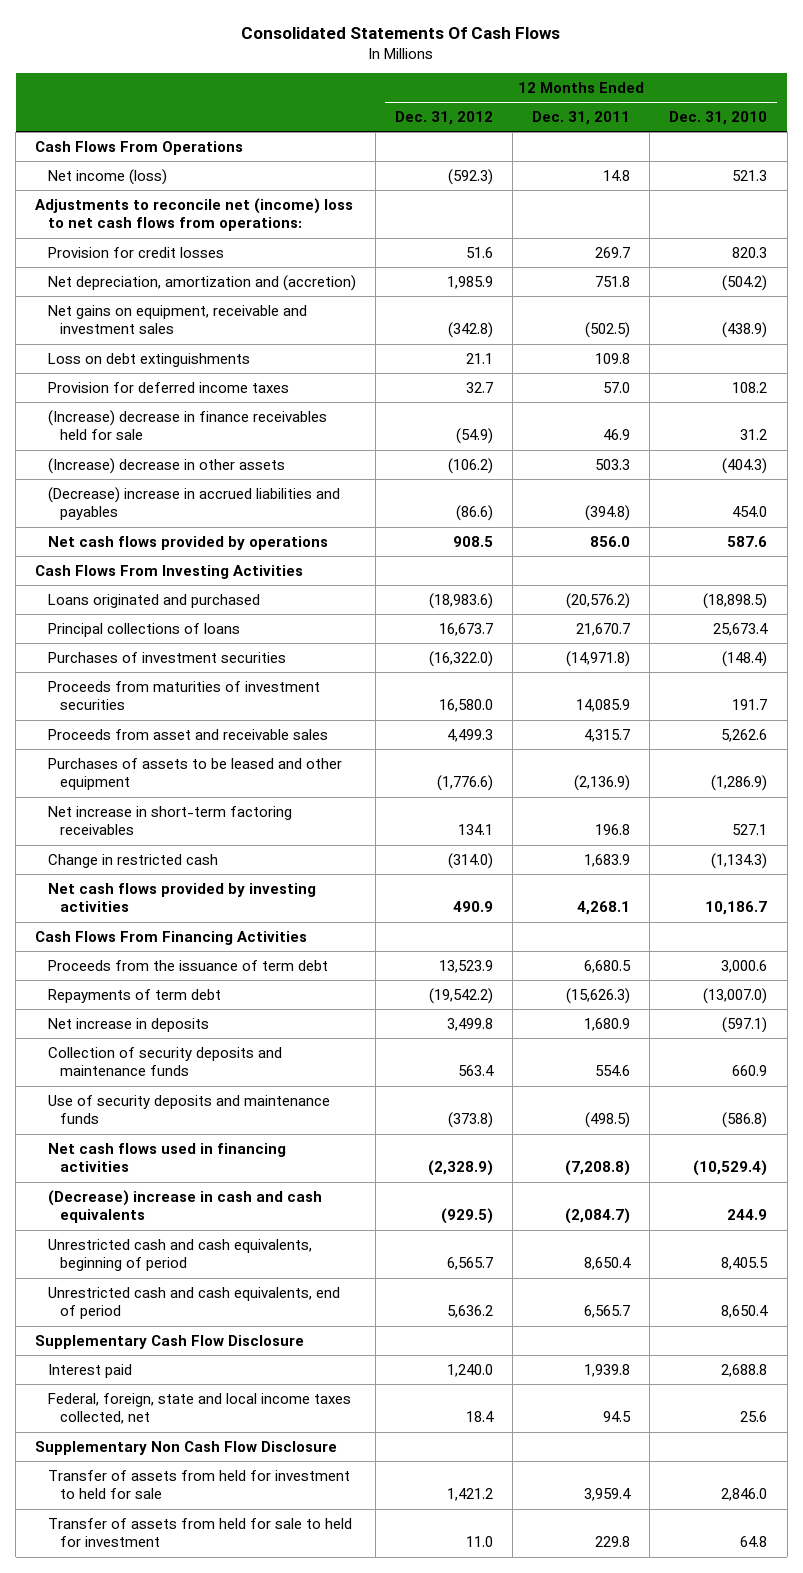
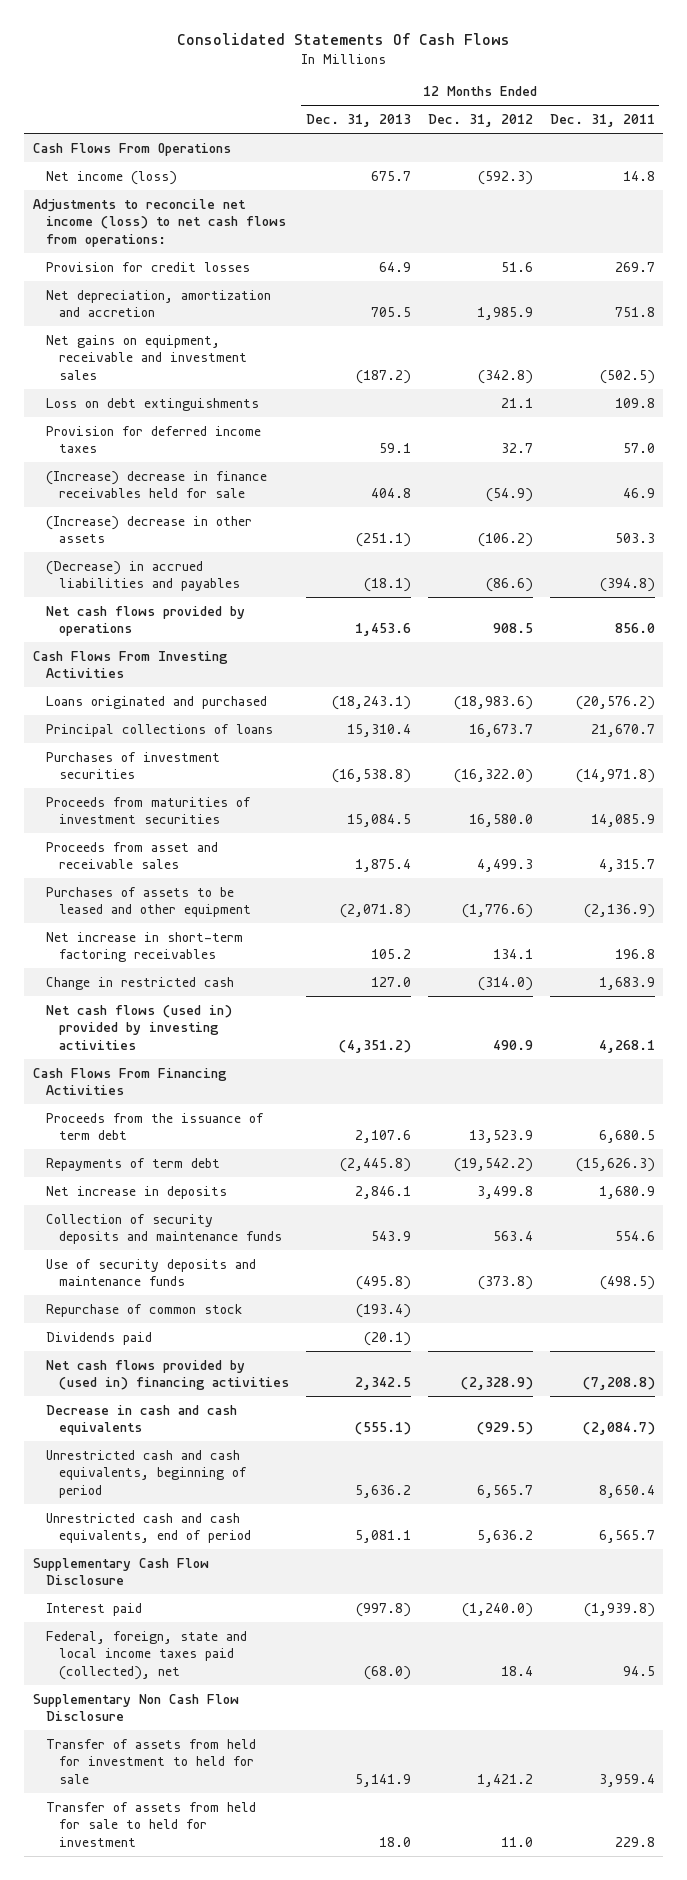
- | 12 Months Ended Dec. 31, 2012 | 12 Months Ended Dec. 31, 2011 | 12 Months Ended Dec. 31, 2010
+ | 12 Months Ended Dec. 31, 2013 | 12 Months Ended Dec. 31, 2012 | 12 Months Ended Dec. 31, 2011
- Adjustments to reconcile net (income) loss to net cash flows from operations:
+ Adjustments to reconcile net income (loss) to net cash flows from operations:
- Net depreciation, amortization and (accretion) | 1,985.9 | 751.8 | (504.2)
+ Net depreciation, amortization and accretion | 705.5 | 1,985.9 | 751.8
- (Decrease) increase in accrued liabilities and payables | (86.6) | (394.8) | 454.0
+ (Decrease) in accrued liabilities and payables | (18.1) | (86.6) | (394.8)
- Net cash flows provided by investing activities | 490.9 | 4,268.1 | 10,186.7
+ Net cash flows (used in) provided by investing activities | (4,351.2) | 490.9 | 4,268.1
- Net cash flows used in financing activities | (2,328.9) | (7,208.8) | (10,529.4)
- (Decrease) increase in cash and cash equivalents | (929.5) | (2,084.7) | 244.9
+ Repurchase of common stock | (193.4) | |
+ Dividends paid | (20.1) | |
+ Net cash flows provided by (used in) financing activities | 2,342.5 | (2,328.9) | (7,208.8)
+ Decrease in cash and cash equivalents | (555.1) | (929.5) | (2,084.7)
- Interest paid | 1,240.0 | 1,939.8 | 2,688.8
- Federal, foreign, state and local income taxes collected, net | 18.4 | 94.5 | 25.6
+ Interest paid | (997.8) | (1,240.0) | (1,939.8)
+ Federal, foreign, state and local income taxes paid (collected), net | (68.0) | 18.4 | 94.5

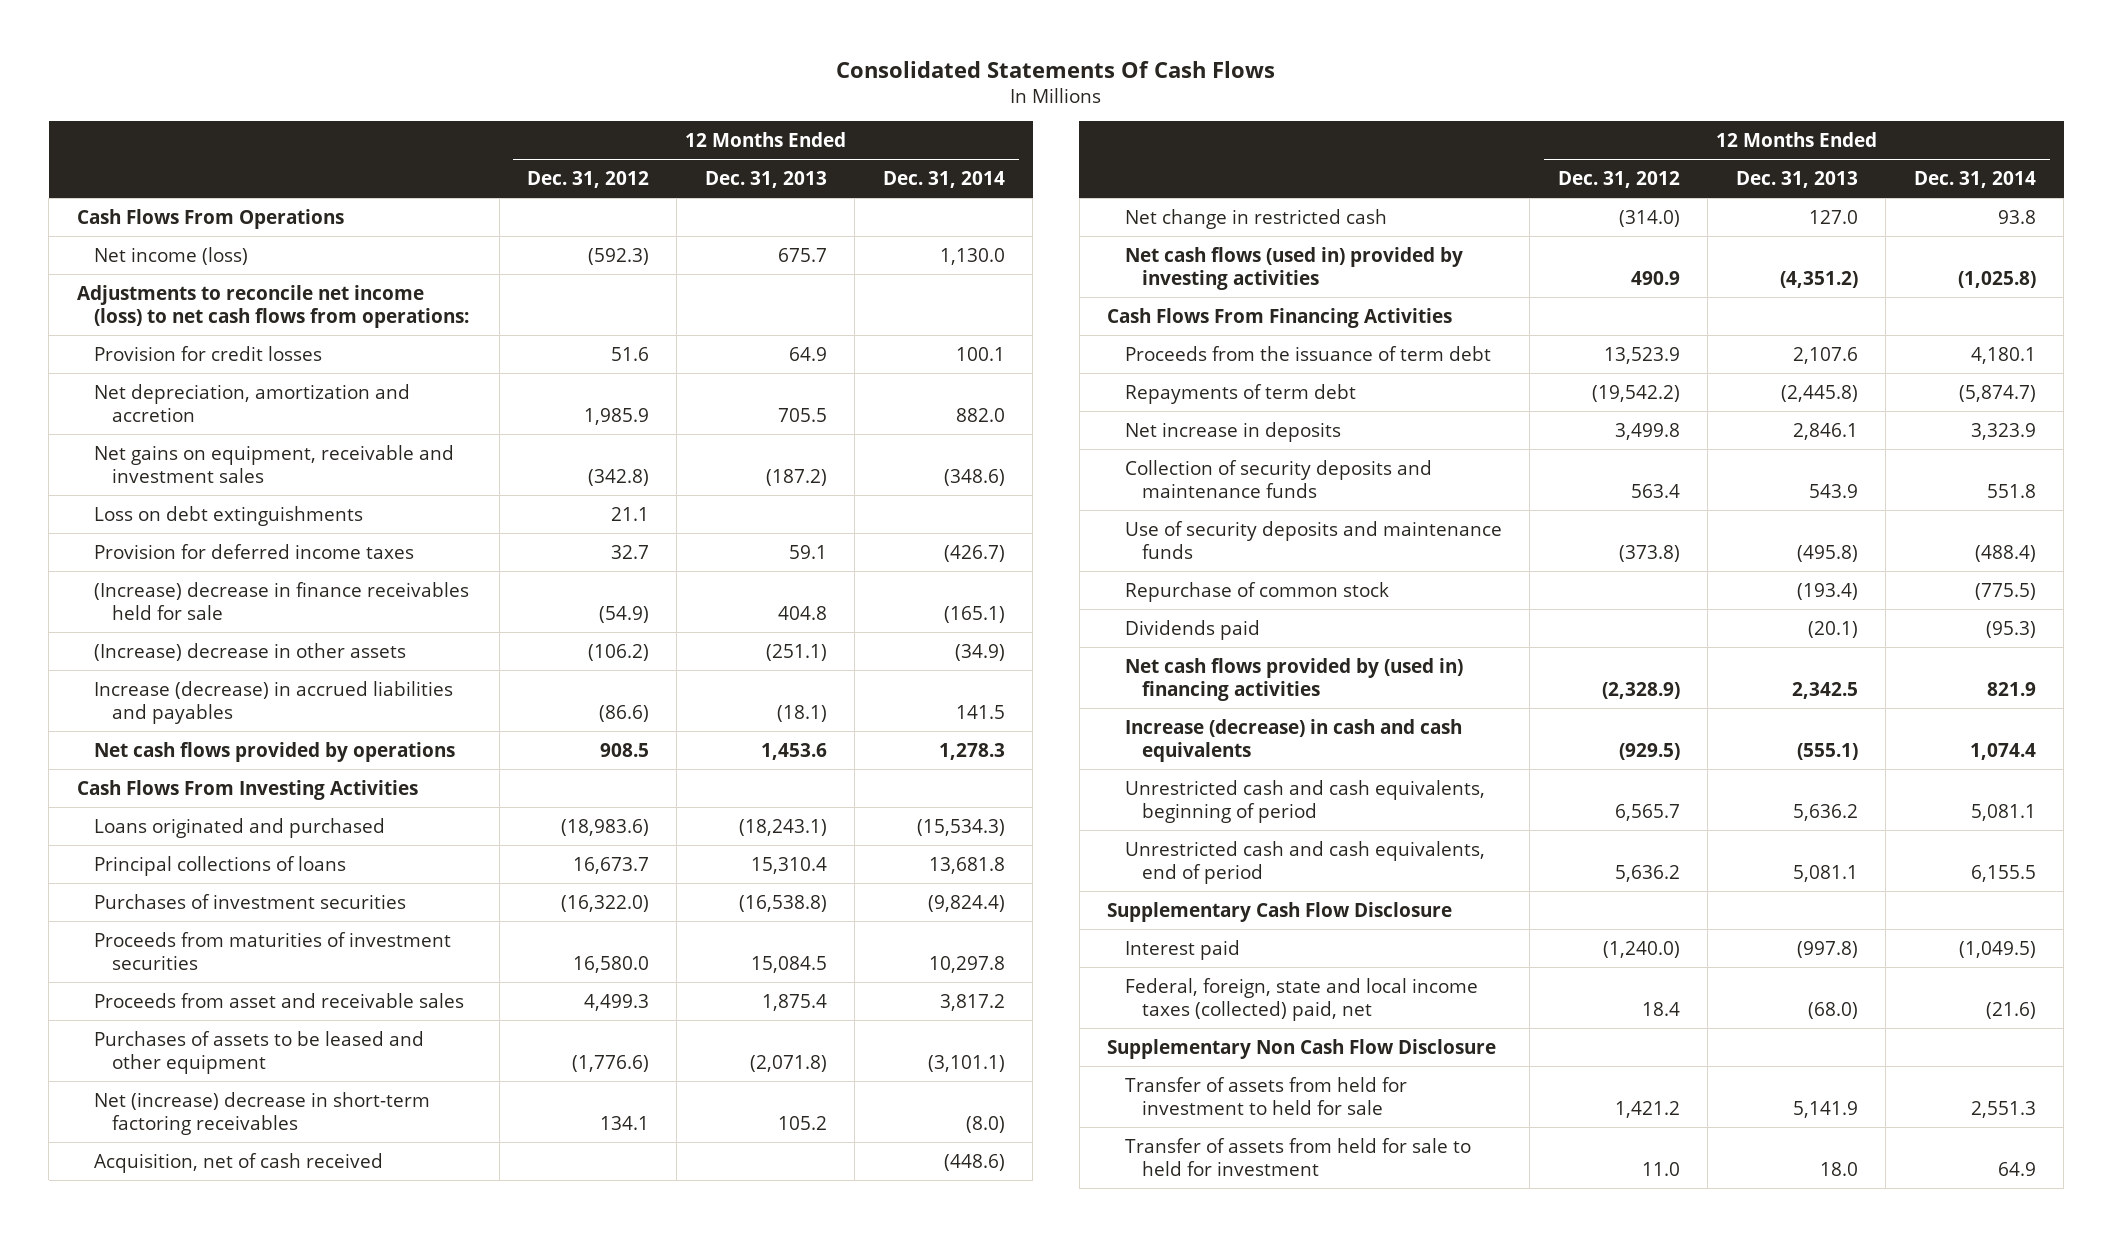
- | 12 Months Ended Dec. 31, 2013 | 12 Months Ended Dec. 31, 2012 | 12 Months Ended Dec. 31, 2011
+ | 12 Months Ended Dec. 31, 2012 | 12 Months Ended Dec. 31, 2013 | 12 Months Ended Dec. 31, 2014
- (Decrease) in accrued liabilities and payables | (18.1) | (86.6) | (394.8)
+ Increase (decrease) in accrued liabilities and payables | (86.6) | (18.1) | 141.5
- Net increase in short-term factoring receivables | 105.2 | 134.1 | 196.8
- Change in restricted cash | 127.0 | (314.0) | 1,683.9
+ Net (increase) decrease in short-term factoring receivables | 134.1 | 105.2 | (8.0)
+ Acquisition, net of cash received | | | (448.6)
+ Net change in restricted cash | (314.0) | 127.0 | 93.8
- Decrease in cash and cash equivalents | (555.1) | (929.5) | (2,084.7)
+ Increase (decrease) in cash and cash equivalents | (929.5) | (555.1) | 1,074.4
- Federal, foreign, state and local income taxes paid (collected), net | (68.0) | 18.4 | 94.5
+ Federal, foreign, state and local income taxes (collected) paid, net | 18.4 | (68.0) | (21.6)

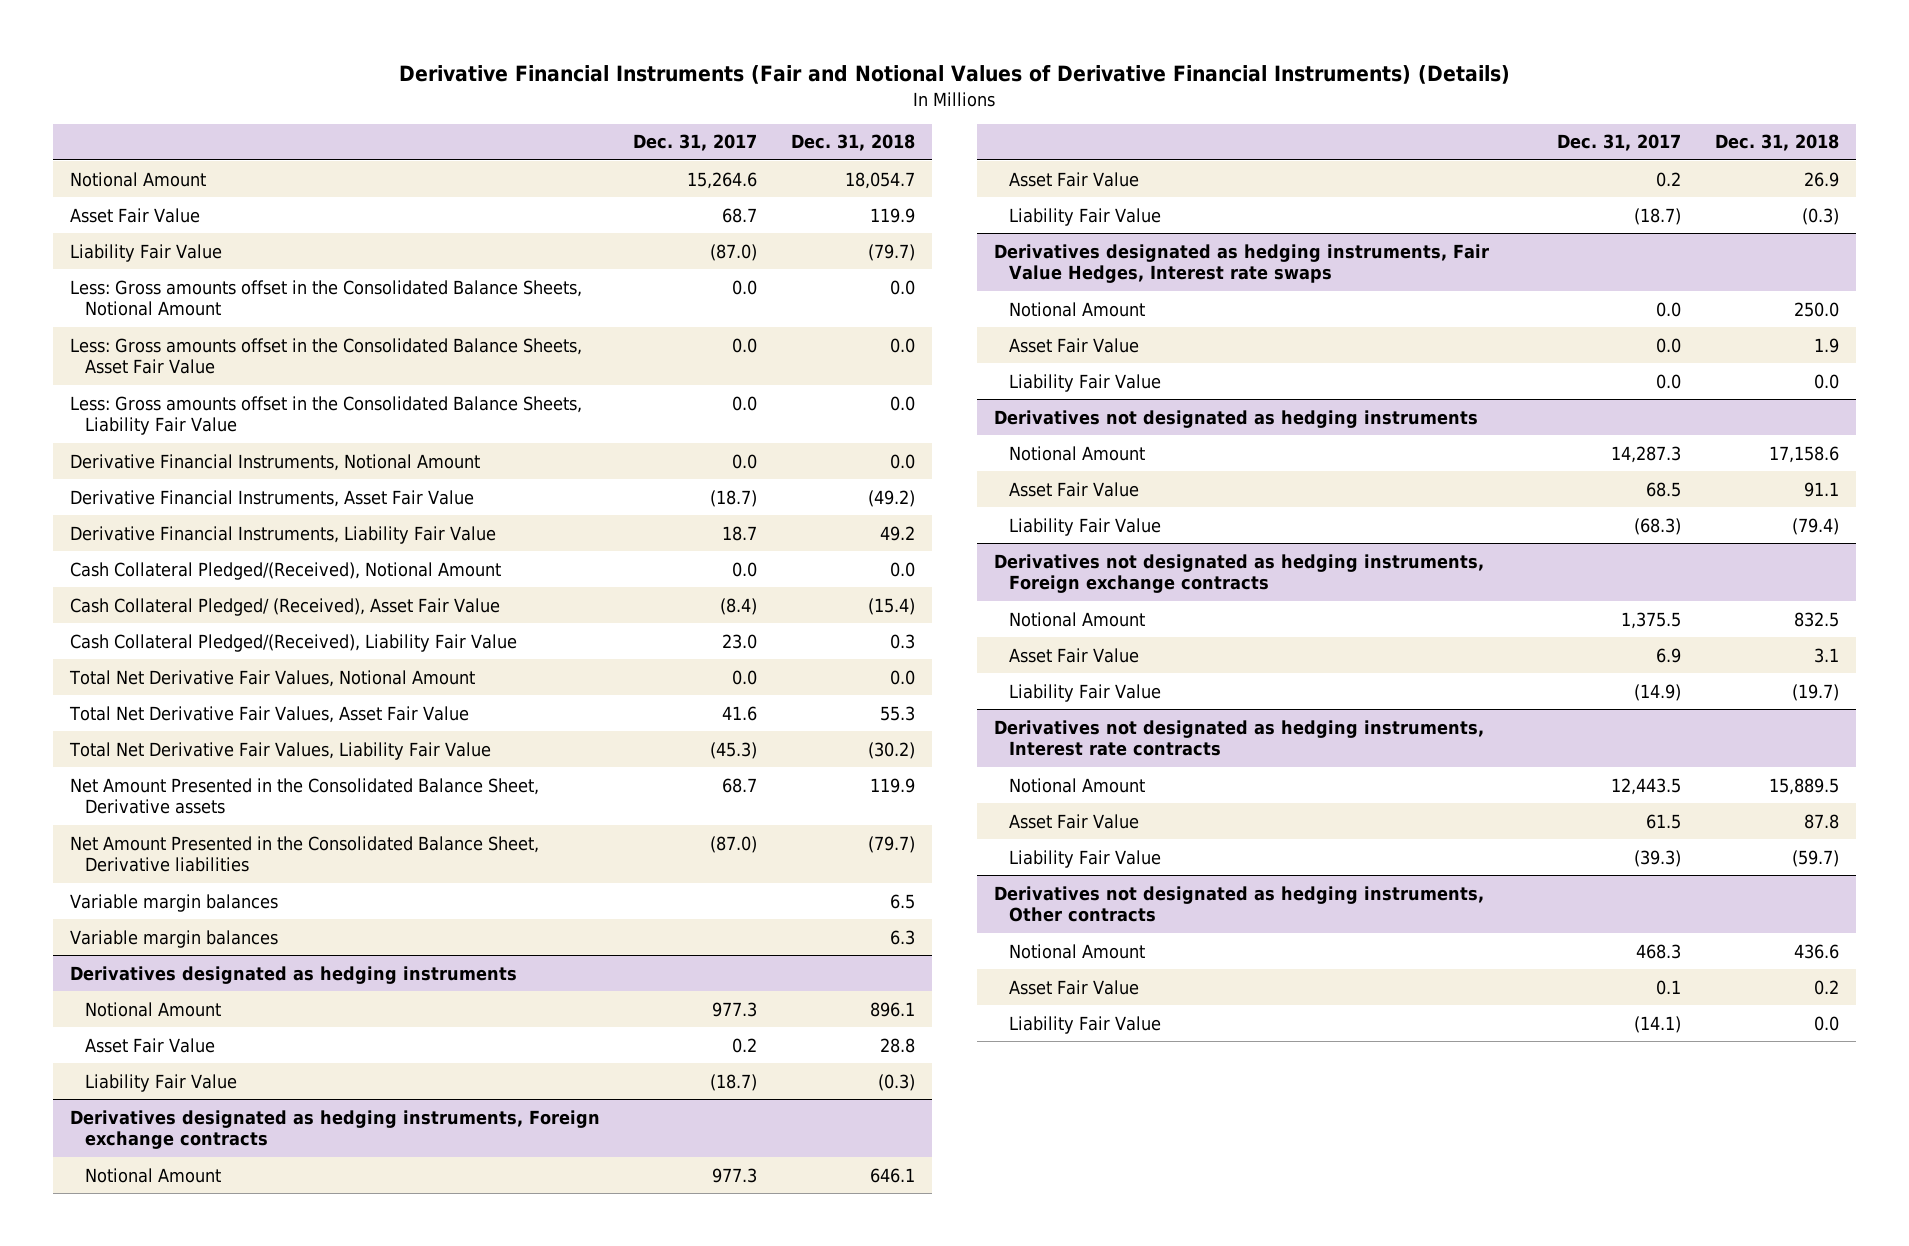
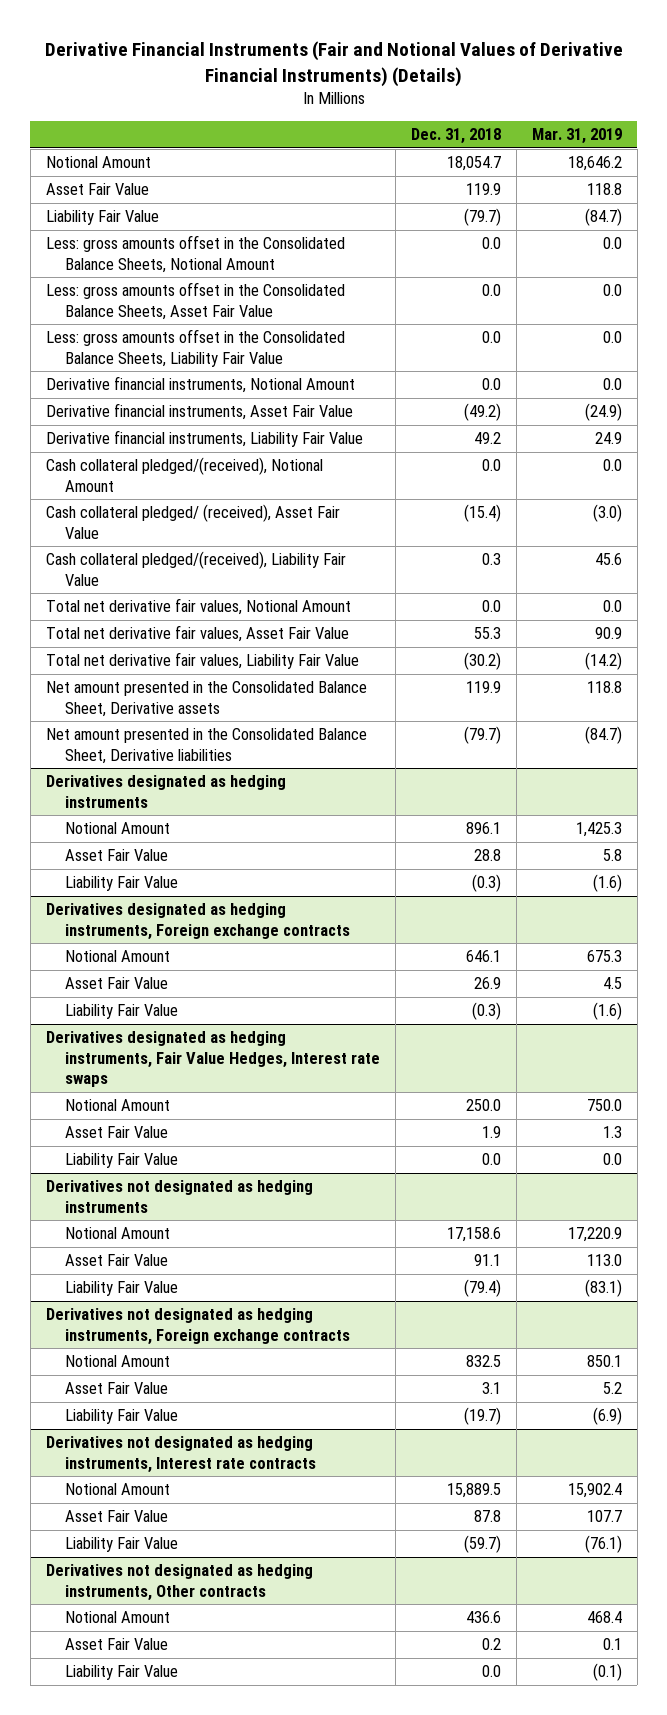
- | Dec. 31, 2017 | Dec. 31, 2018
+ | Dec. 31, 2018 | Mar. 31, 2019
- Less: Gross amounts offset in the Consolidated Balance Sheets, Notional Amount | 0.0 | 0.0
- Less: Gross amounts offset in the Consolidated Balance Sheets, Asset Fair Value | 0.0 | 0.0
- Less: Gross amounts offset in the Consolidated Balance Sheets, Liability Fair Value | 0.0 | 0.0
- Derivative Financial Instruments, Notional Amount | 0.0 | 0.0
- Derivative Financial Instruments, Asset Fair Value | (18.7) | (49.2)
- Derivative Financial Instruments, Liability Fair Value | 18.7 | 49.2
- Cash Collateral Pledged/(Received), Notional Amount | 0.0 | 0.0
- Cash Collateral Pledged/ (Received), Asset Fair Value | (8.4) | (15.4)
- Cash Collateral Pledged/(Received), Liability Fair Value | 23.0 | 0.3
- Total Net Derivative Fair Values, Notional Amount | 0.0 | 0.0
- Total Net Derivative Fair Values, Asset Fair Value | 41.6 | 55.3
- Total Net Derivative Fair Values, Liability Fair Value | (45.3) | (30.2)
- Net Amount Presented in the Consolidated Balance Sheet, Derivative assets | 68.7 | 119.9
- Net Amount Presented in the Consolidated Balance Sheet, Derivative liabilities | (87.0) | (79.7)
- Variable margin balances | | 6.5
- Variable margin balances | | 6.3
+ Less: gross amounts offset in the Consolidated Balance Sheets, Notional Amount | 0.0 | 0.0
+ Less: gross amounts offset in the Consolidated Balance Sheets, Asset Fair Value | 0.0 | 0.0
+ Less: gross amounts offset in the Consolidated Balance Sheets, Liability Fair Value | 0.0 | 0.0
+ Derivative financial instruments, Notional Amount | 0.0 | 0.0
+ Derivative financial instruments, Asset Fair Value | (49.2) | (24.9)
+ Derivative financial instruments, Liability Fair Value | 49.2 | 24.9
+ Cash collateral pledged/(received), Notional Amount | 0.0 | 0.0
+ Cash collateral pledged/ (received), Asset Fair Value | (15.4) | (3.0)
+ Cash collateral pledged/(received), Liability Fair Value | 0.3 | 45.6
+ Total net derivative fair values, Notional Amount | 0.0 | 0.0
+ Total net derivative fair values, Asset Fair Value | 55.3 | 90.9
+ Total net derivative fair values, Liability Fair Value | (30.2) | (14.2)
+ Net amount presented in the Consolidated Balance Sheet, Derivative assets | 119.9 | 118.8
+ Net amount presented in the Consolidated Balance Sheet, Derivative liabilities | (79.7) | (84.7)

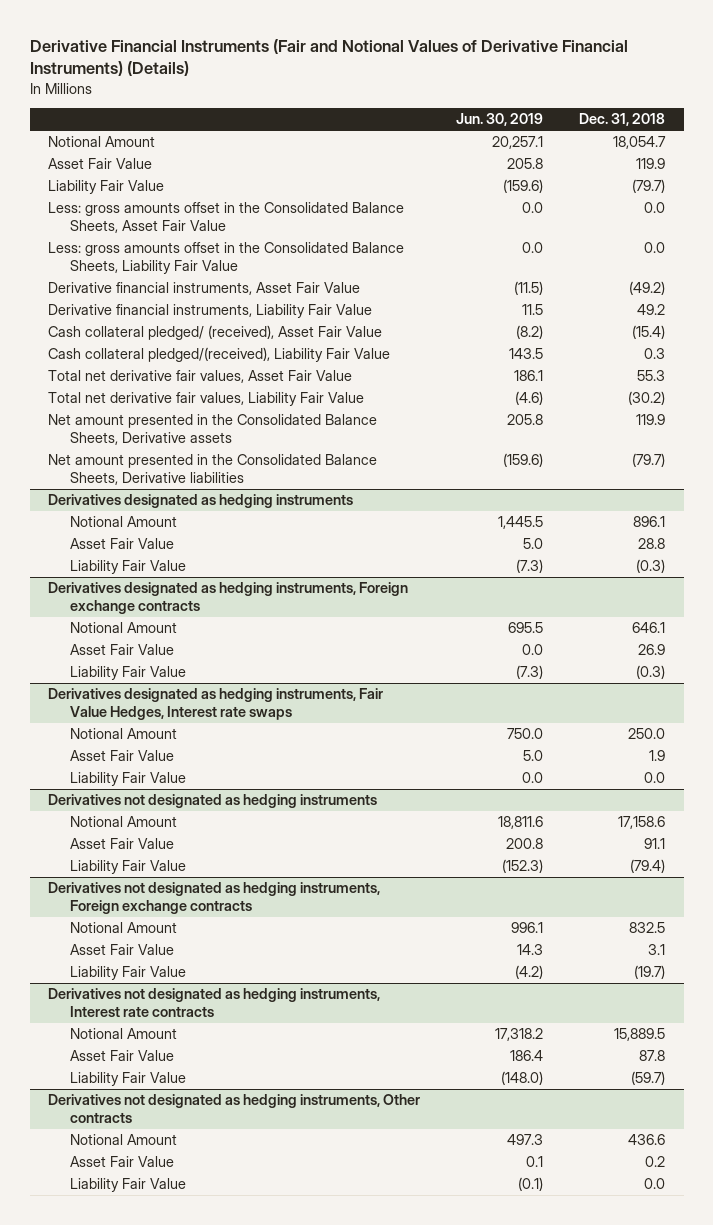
- | Dec. 31, 2018 | Mar. 31, 2019
+ | Jun. 30, 2019 | Dec. 31, 2018
- Less: gross amounts offset in the Consolidated Balance Sheets, Notional Amount | 0.0 | 0.0
- Derivative financial instruments, Notional Amount | 0.0 | 0.0
- Cash collateral pledged/(received), Notional Amount | 0.0 | 0.0
- Total net derivative fair values, Notional Amount | 0.0 | 0.0
- Net amount presented in the Consolidated Balance Sheet, Derivative assets | 119.9 | 118.8
- Net amount presented in the Consolidated Balance Sheet, Derivative liabilities | (79.7) | (84.7)
+ Net amount presented in the Consolidated Balance Sheets, Derivative assets | 205.8 | 119.9
+ Net amount presented in the Consolidated Balance Sheets, Derivative liabilities | (159.6) | (79.7)

